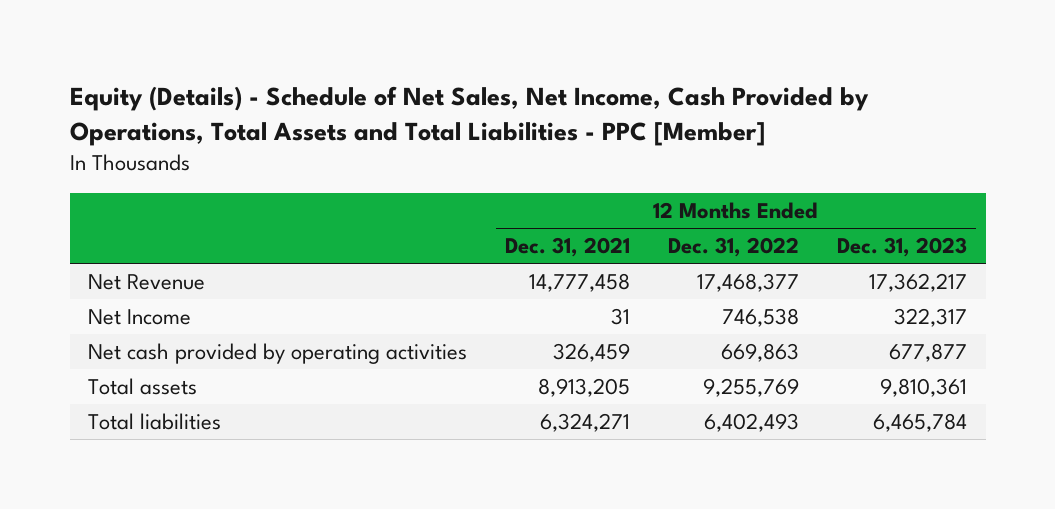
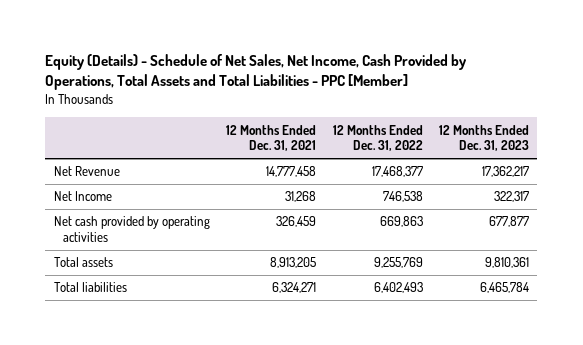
- Net Income | 31 | 746,538 | 322,317
+ Net Income | 31,268 | 746,538 | 322,317

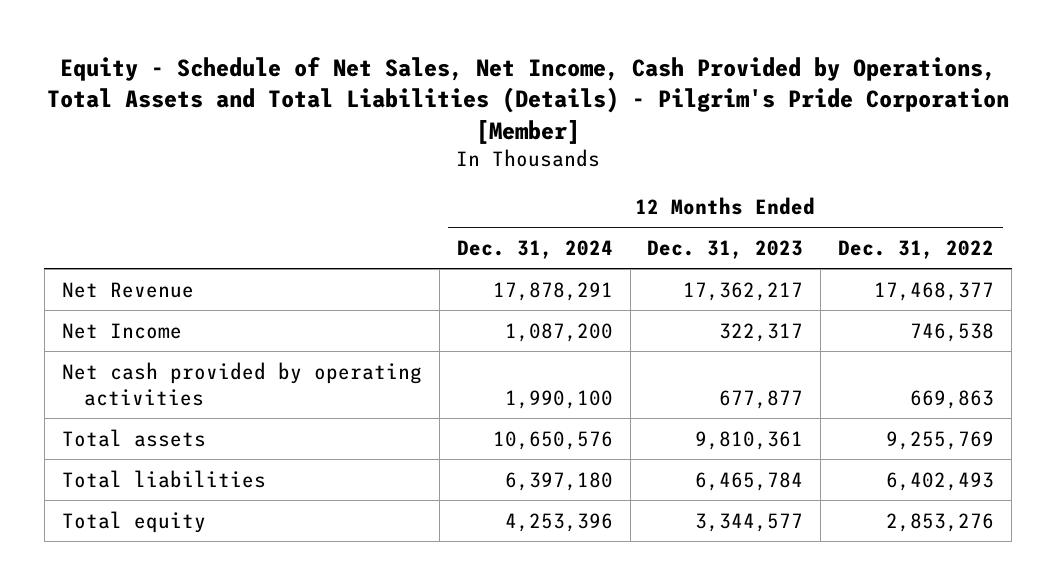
- Equity (Details) - Schedule of Net Sales, Net Income, Cash Provided by Operations, Total Assets and Total Liabilities - PPC [Member]
+ Equity - Schedule of Net Sales, Net Income, Cash Provided by Operations, Total Assets and Total Liabilities (Details) - Pilgrim's Pride Corporation [Member]
- | 12 Months Ended Dec. 31, 2021 | 12 Months Ended Dec. 31, 2022 | 12 Months Ended Dec. 31, 2023
+ | 12 Months Ended Dec. 31, 2024 | 12 Months Ended Dec. 31, 2023 | 12 Months Ended Dec. 31, 2022
+ Total equity | 4,253,396 | 3,344,577 | 2,853,276

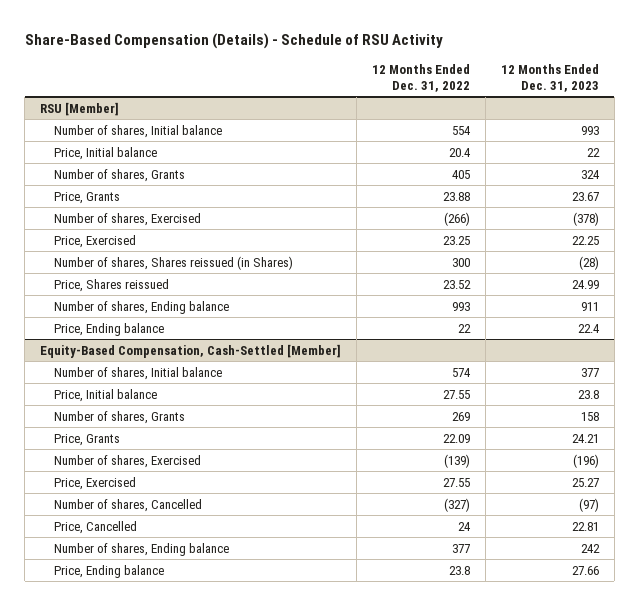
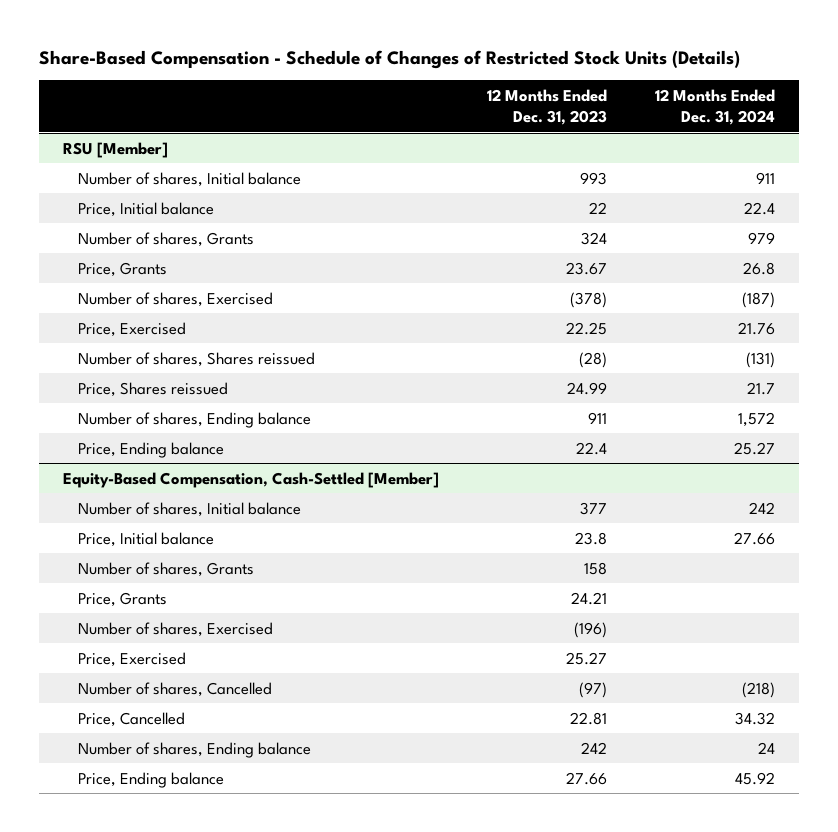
- Share-Based Compensation (Details) - Schedule of RSU Activity
+ Share-Based Compensation - Schedule of Changes of Restricted Stock Units (Details)
- | 12 Months Ended Dec. 31, 2022 | 12 Months Ended Dec. 31, 2023
+ | 12 Months Ended Dec. 31, 2023 | 12 Months Ended Dec. 31, 2024
@ RSU [Member]
- Number of shares, Shares reissued (in Shares) | 300 | (28)
+ Number of shares, Shares reissued | (28) | (131)

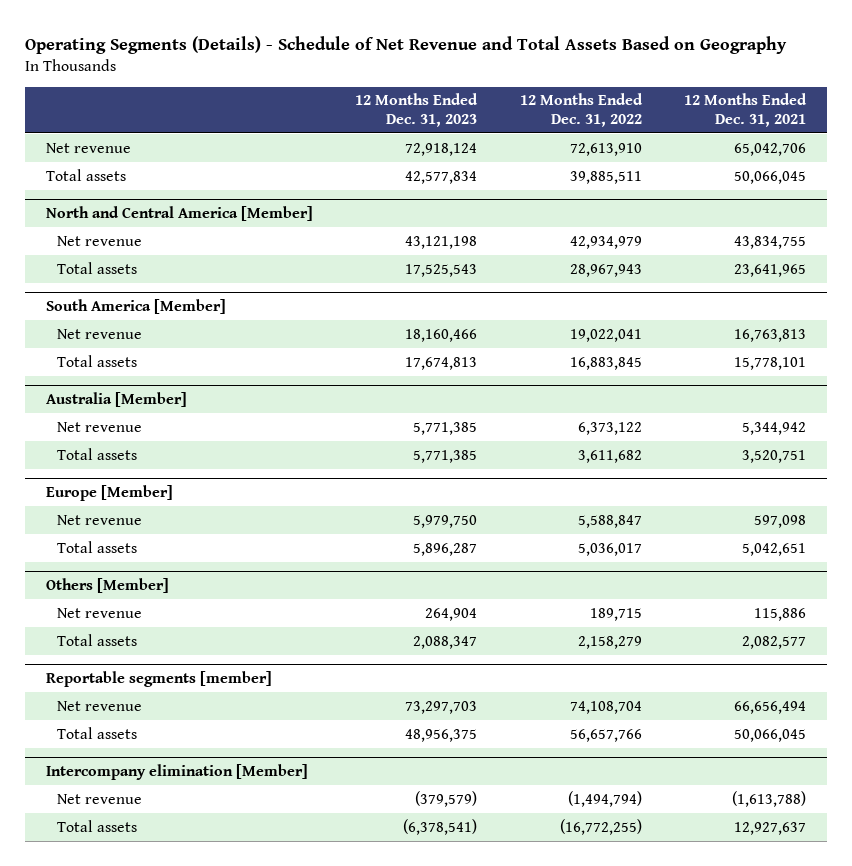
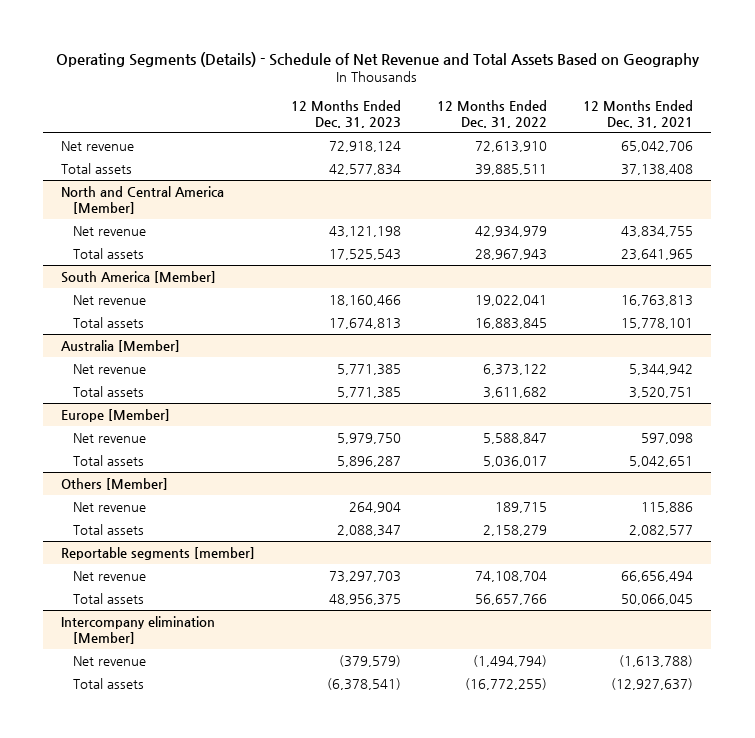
- Total assets | 42,577,834 | 39,885,511 | 50,066,045
+ Total assets | 42,577,834 | 39,885,511 | 37,138,408
@ Intercompany elimination [Member]
- Total assets | (6,378,541) | (16,772,255) | 12,927,637
+ Total assets | (6,378,541) | (16,772,255) | (12,927,637)

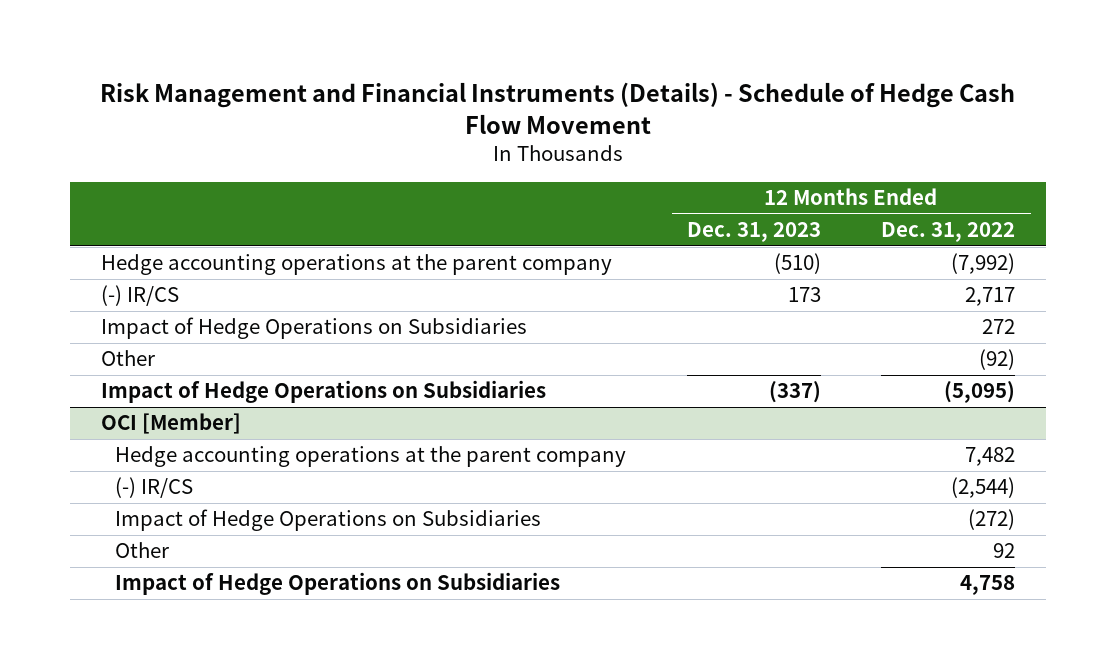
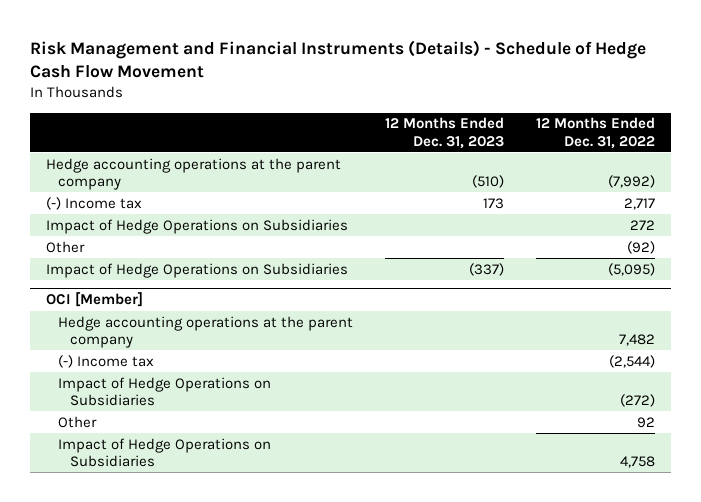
- (-) IR/CS | 173 | 2,717
+ (-) Income tax | 173 | 2,717
@ OCI [Member]
- (-) IR/CS | | (2,544)
+ (-) Income tax | | (2,544)

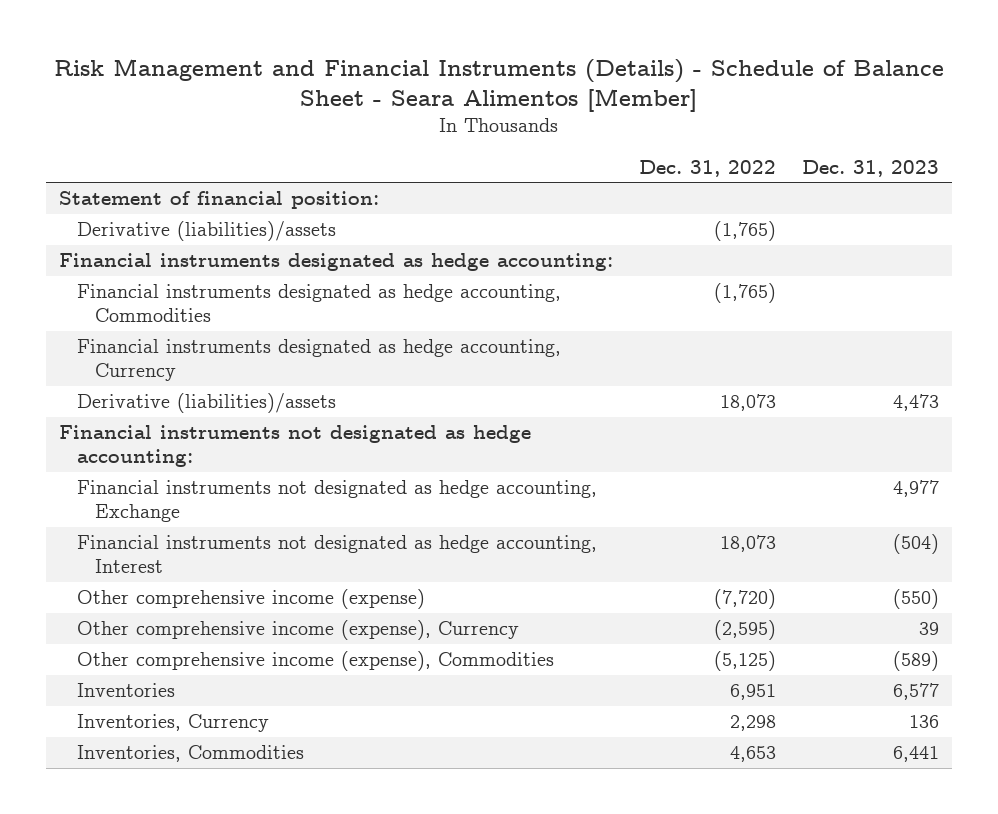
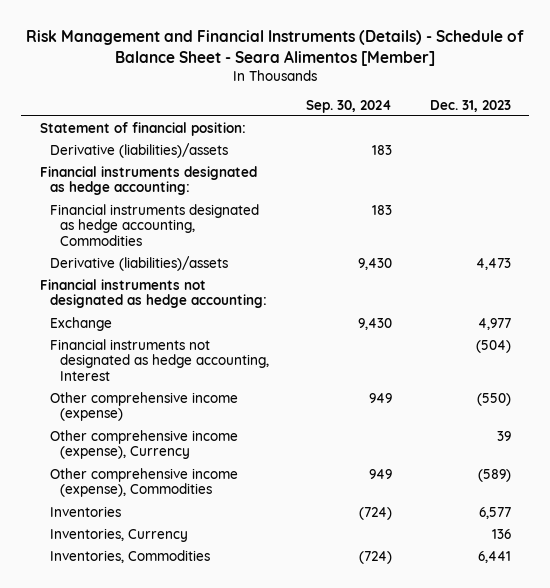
- | Dec. 31, 2022 | Dec. 31, 2023
+ | Sep. 30, 2024 | Dec. 31, 2023
- Financial instruments designated as hedge accounting, Currency
- Financial instruments not designated as hedge accounting, Exchange | | 4,977
+ Exchange | 9,430 | 4,977

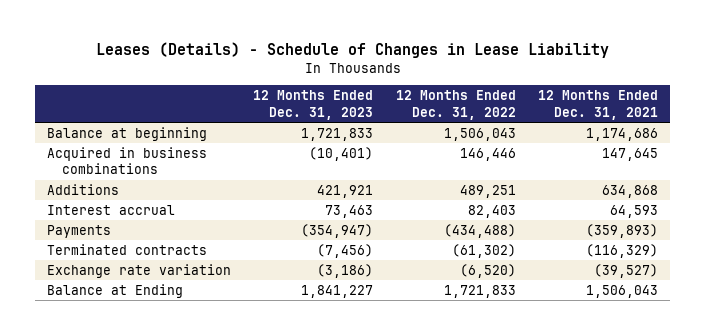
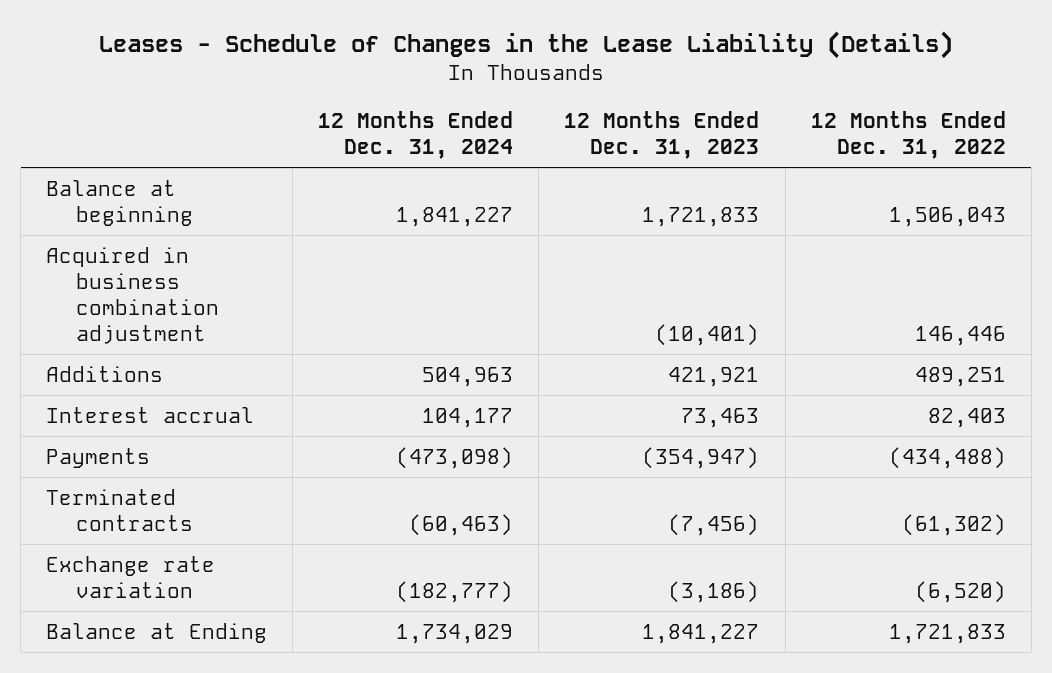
- Leases (Details) - Schedule of Changes in Lease Liability
+ Leases - Schedule of Changes in the Lease Liability (Details)
- | 12 Months Ended Dec. 31, 2023 | 12 Months Ended Dec. 31, 2022 | 12 Months Ended Dec. 31, 2021
+ | 12 Months Ended Dec. 31, 2024 | 12 Months Ended Dec. 31, 2023 | 12 Months Ended Dec. 31, 2022
- Acquired in business combinations | (10,401) | 146,446 | 147,645
+ Acquired in business combination adjustment | | (10,401) | 146,446

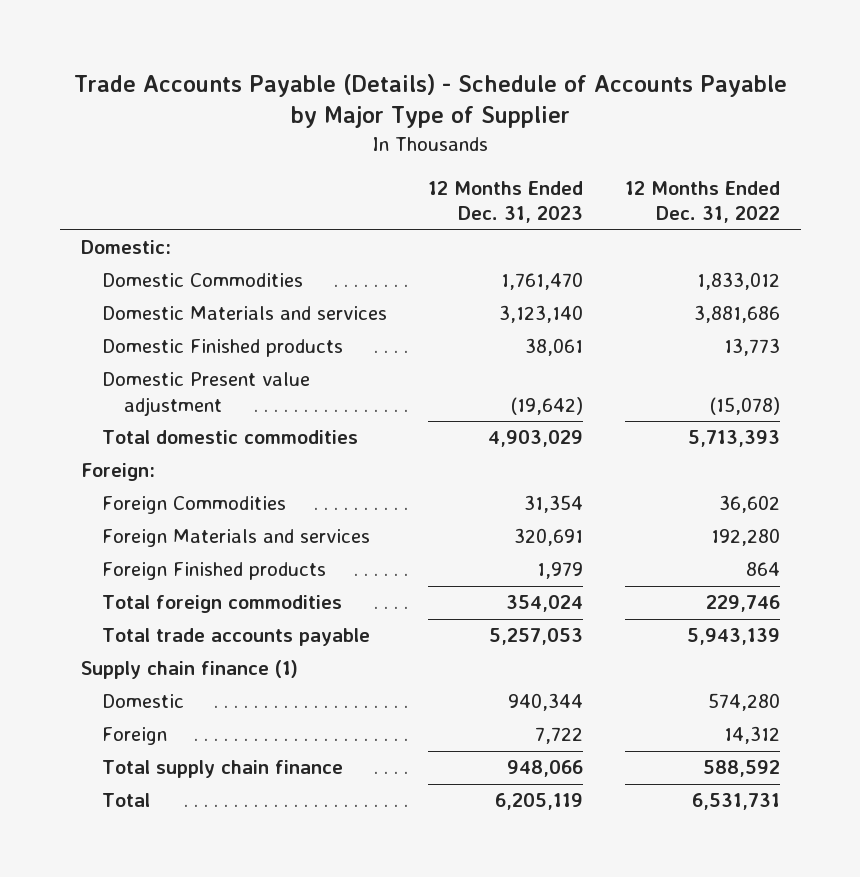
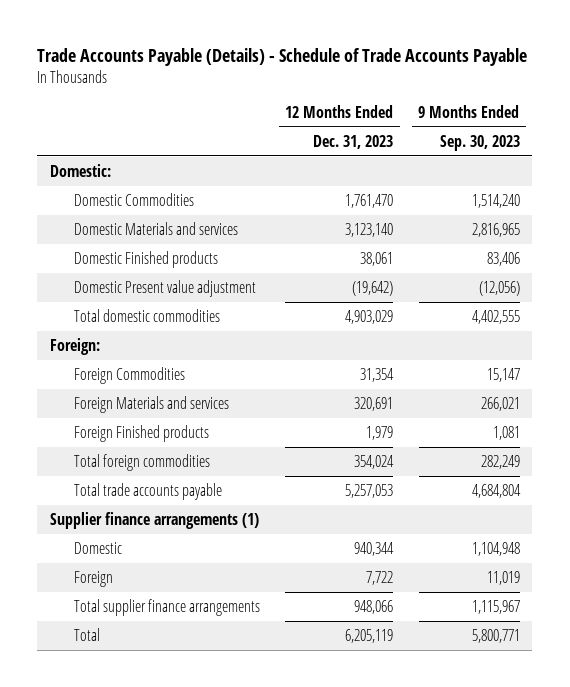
- Trade Accounts Payable (Details) - Schedule of Accounts Payable by Major Type of Supplier
+ Trade Accounts Payable (Details) - Schedule of Trade Accounts Payable
- | 12 Months Ended Dec. 31, 2023 | 12 Months Ended Dec. 31, 2022
+ | 12 Months Ended Dec. 31, 2023 | 9 Months Ended Sep. 30, 2023
- Supply chain finance (1)
+ Supplier finance arrangements (1)
- Total supply chain finance | 948,066 | 588,592
+ Total supplier finance arrangements | 948,066 | 1,115,967

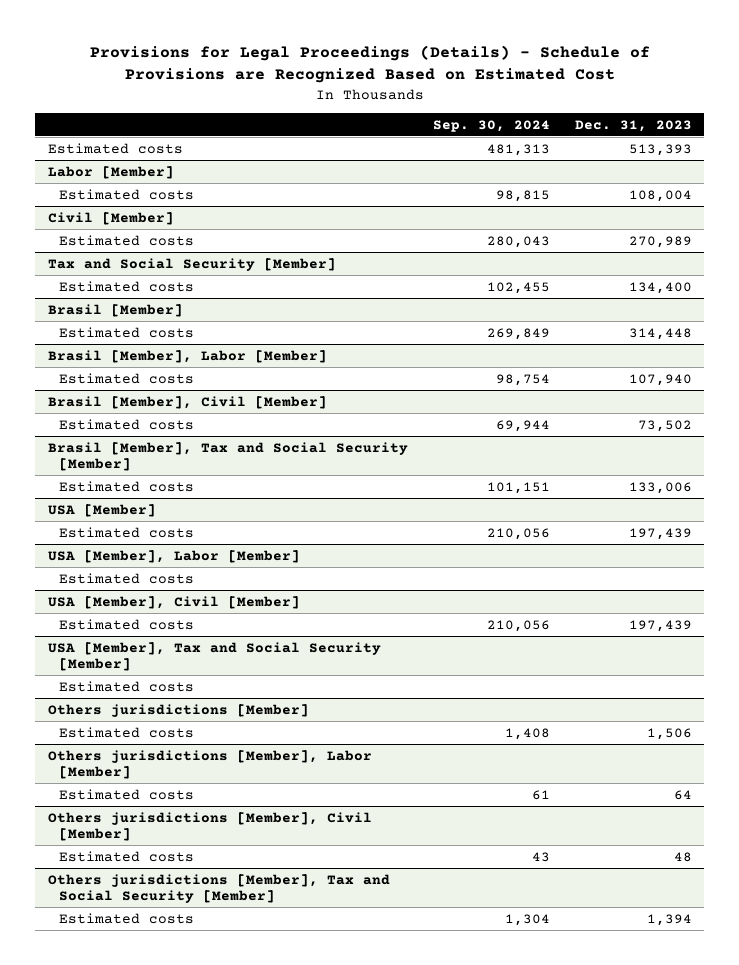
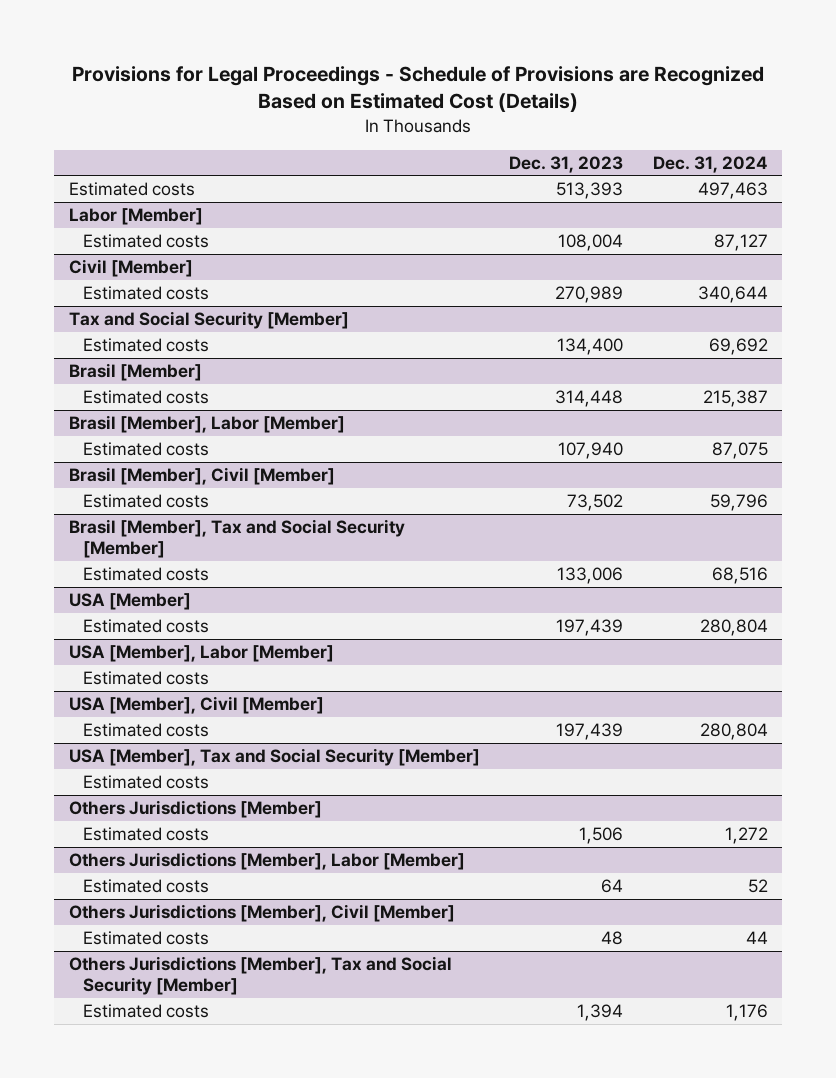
- Provisions for Legal Proceedings (Details) - Schedule of Provisions are Recognized Based on Estimated Cost
+ Provisions for Legal Proceedings - Schedule of Provisions are Recognized Based on Estimated Cost (Details)
- | Sep. 30, 2024 | Dec. 31, 2023
+ | Dec. 31, 2023 | Dec. 31, 2024
- Others jurisdictions [Member]
+ Others Jurisdictions [Member]
- Others jurisdictions [Member], Labor [Member]
+ Others Jurisdictions [Member], Labor [Member]
- Others jurisdictions [Member], Civil [Member]
+ Others Jurisdictions [Member], Civil [Member]
- Others jurisdictions [Member], Tax and Social Security [Member]
+ Others Jurisdictions [Member], Tax and Social Security [Member]

